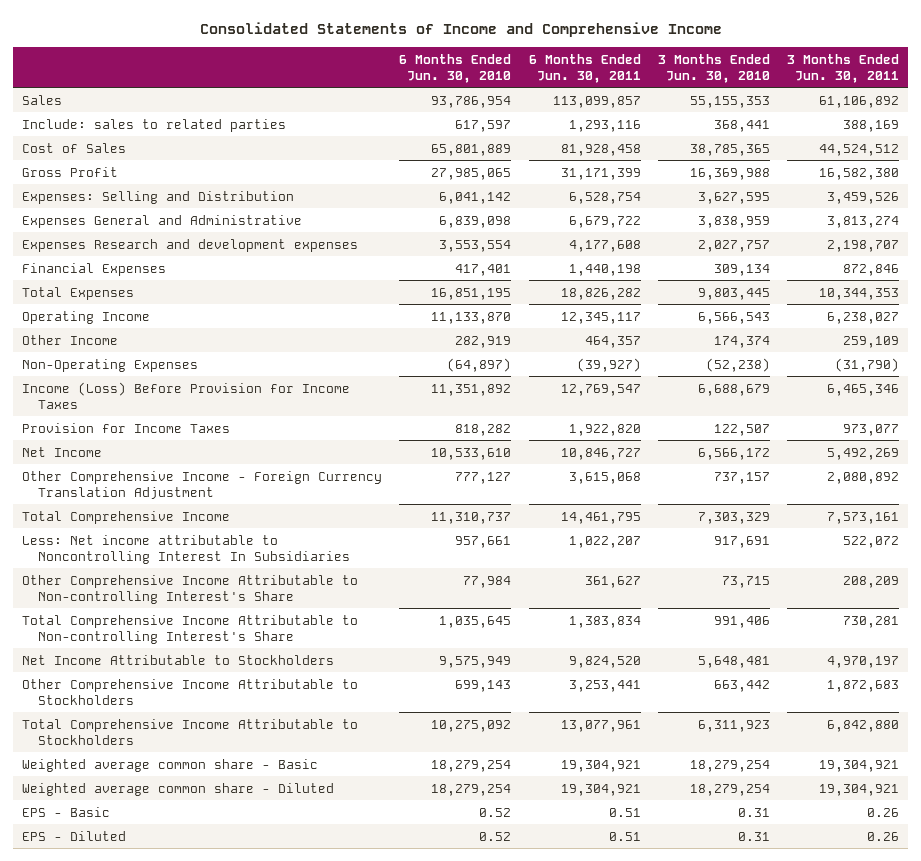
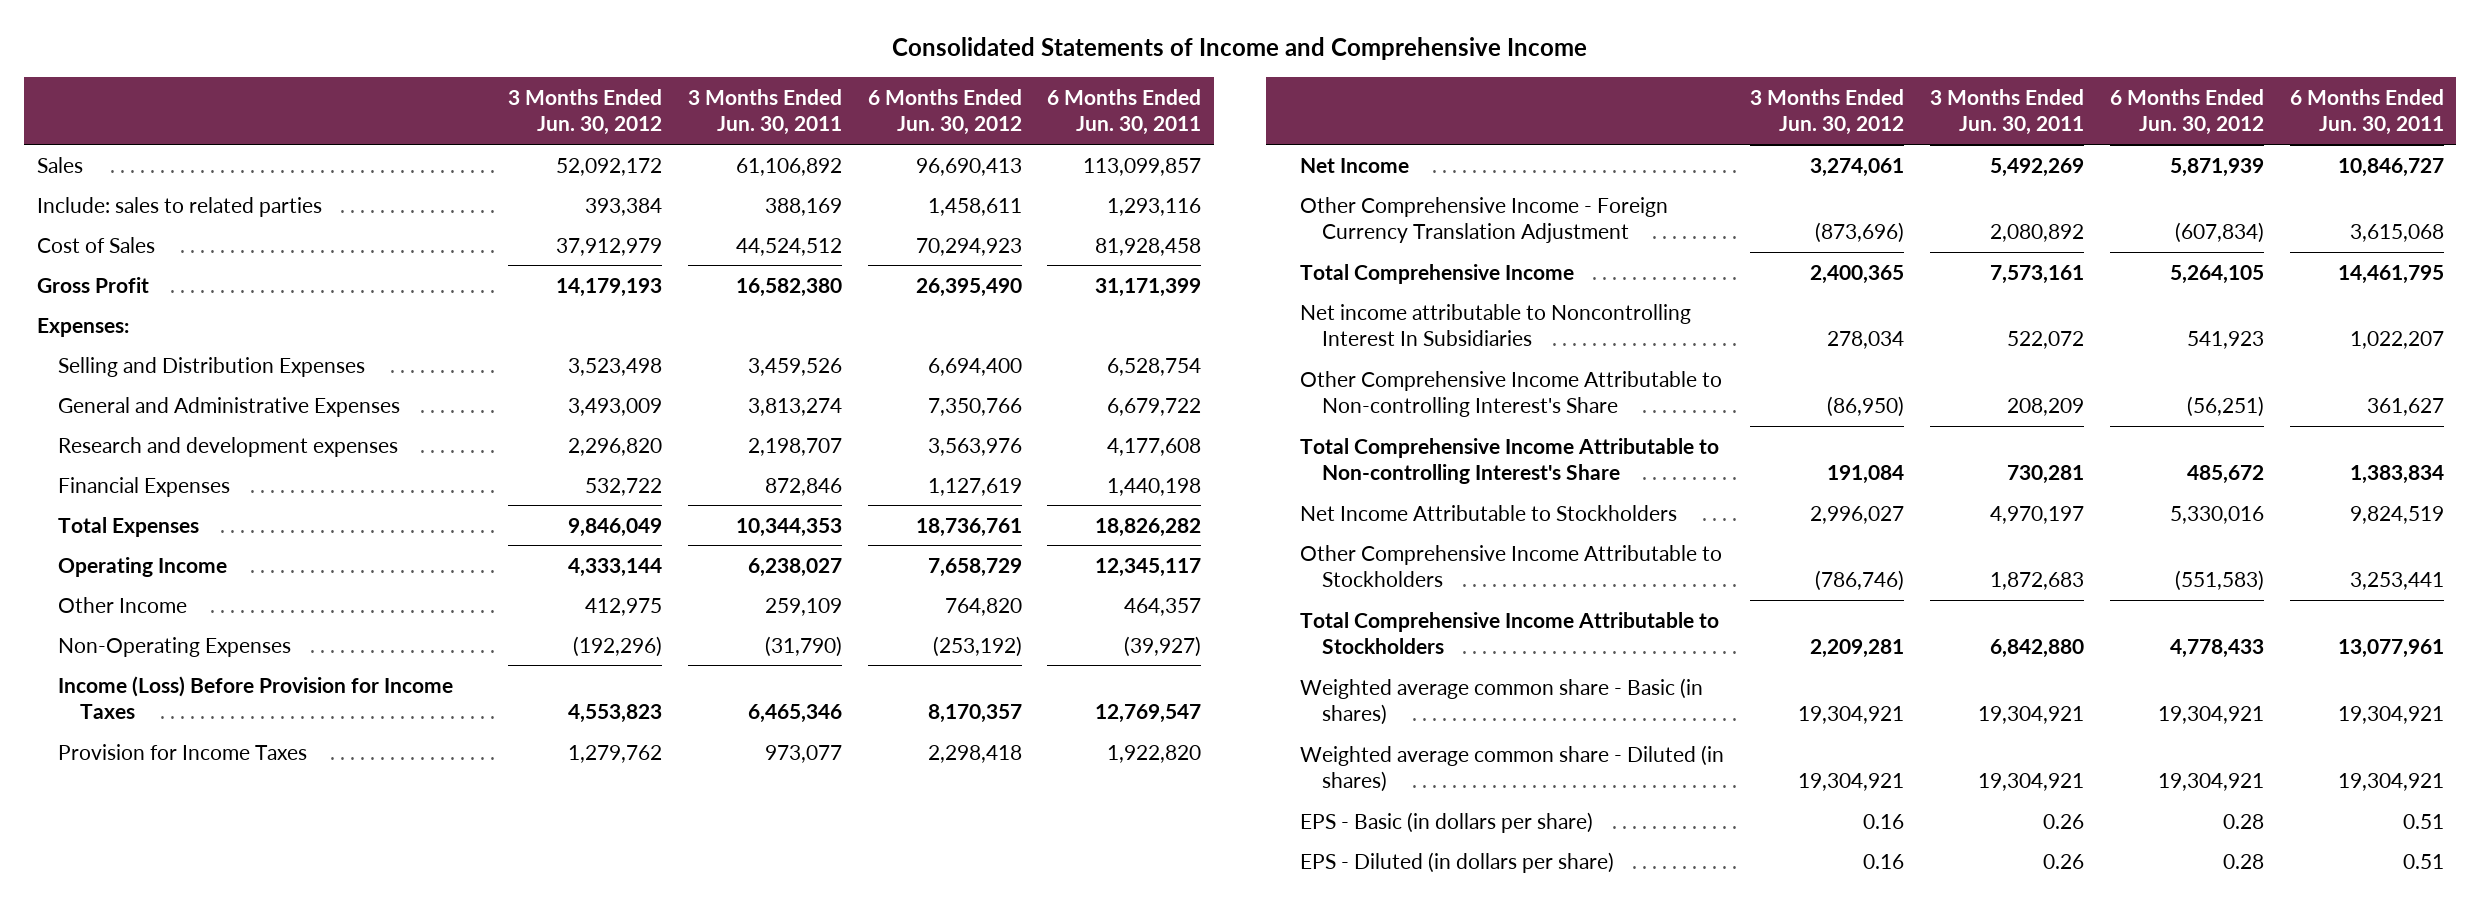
- | 6 Months Ended Jun. 30, 2010 | 6 Months Ended Jun. 30, 2011 | 3 Months Ended Jun. 30, 2010 | 3 Months Ended Jun. 30, 2011
+ | 3 Months Ended Jun. 30, 2012 | 3 Months Ended Jun. 30, 2011 | 6 Months Ended Jun. 30, 2012 | 6 Months Ended Jun. 30, 2011
- Expenses: Selling and Distribution | 6,041,142 | 6,528,754 | 3,627,595 | 3,459,526
- Expenses General and Administrative | 6,839,098 | 6,679,722 | 3,838,959 | 3,813,274
- Expenses Research and development expenses | 3,553,554 | 4,177,608 | 2,027,757 | 2,198,707
+ Expenses:
+ Selling and Distribution Expenses | 3,523,498 | 3,459,526 | 6,694,400 | 6,528,754
+ General and Administrative Expenses | 3,493,009 | 3,813,274 | 7,350,766 | 6,679,722
+ Research and development expenses | 2,296,820 | 2,198,707 | 3,563,976 | 4,177,608
- Less: Net income attributable to Noncontrolling Interest In Subsidiaries | 957,661 | 1,022,207 | 917,691 | 522,072
+ Net income attributable to Noncontrolling Interest In Subsidiaries | 278,034 | 522,072 | 541,923 | 1,022,207
- Net Income Attributable to Stockholders | 9,575,949 | 9,824,520 | 5,648,481 | 4,970,197
+ Net Income Attributable to Stockholders | 2,996,027 | 4,970,197 | 5,330,016 | 9,824,519
- Weighted average common share - Basic | 18,279,254 | 19,304,921 | 18,279,254 | 19,304,921
- Weighted average common share - Diluted | 18,279,254 | 19,304,921 | 18,279,254 | 19,304,921
- EPS - Basic | 0.52 | 0.51 | 0.31 | 0.26
- EPS - Diluted | 0.52 | 0.51 | 0.31 | 0.26
+ Weighted average common share - Basic (in shares) | 19,304,921 | 19,304,921 | 19,304,921 | 19,304,921
+ Weighted average common share - Diluted (in shares) | 19,304,921 | 19,304,921 | 19,304,921 | 19,304,921
+ EPS - Basic (in dollars per share) | 0.16 | 0.26 | 0.28 | 0.51
+ EPS - Diluted (in dollars per share) | 0.16 | 0.26 | 0.28 | 0.51

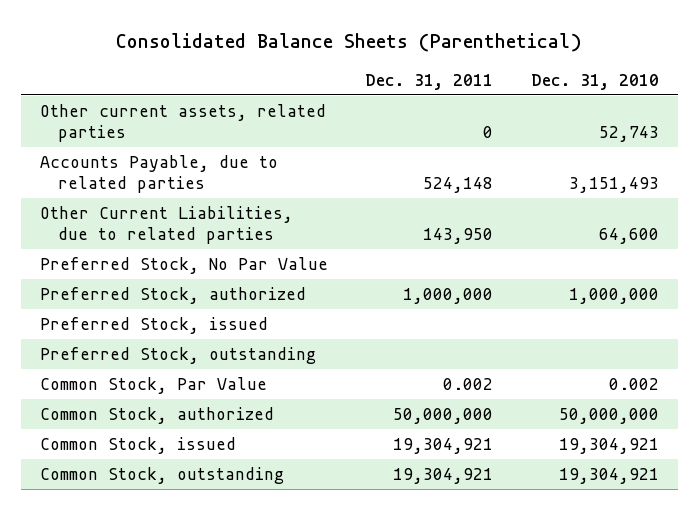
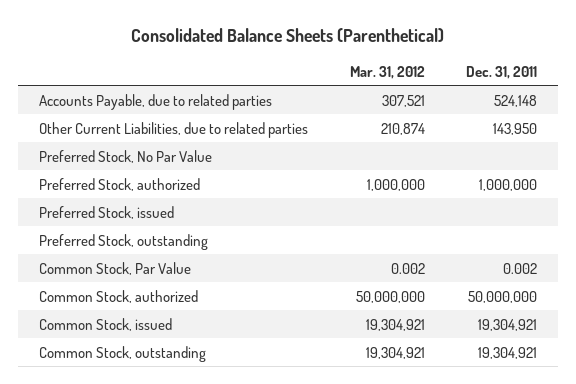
- | Dec. 31, 2011 | Dec. 31, 2010
+ | Mar. 31, 2012 | Dec. 31, 2011
- Other current assets, related parties | 0 | 52,743

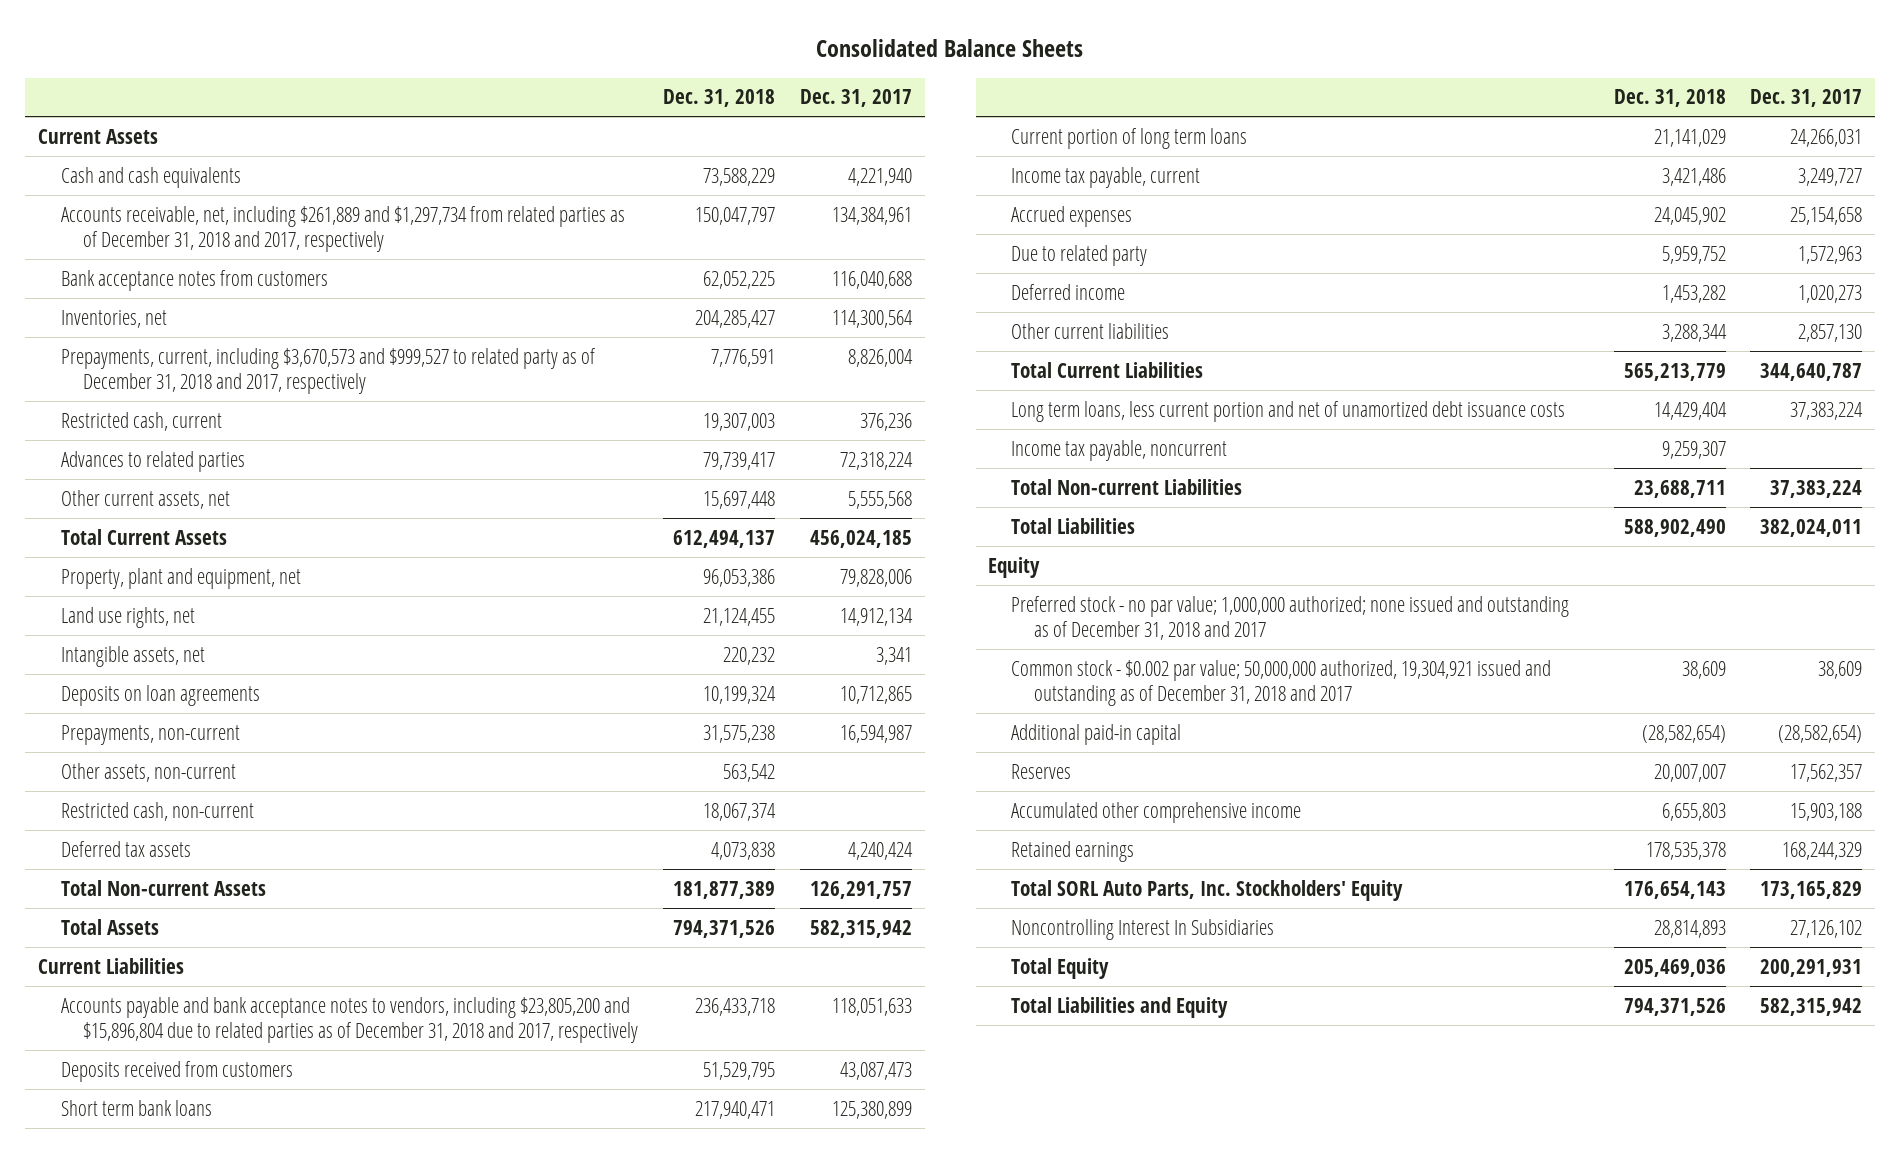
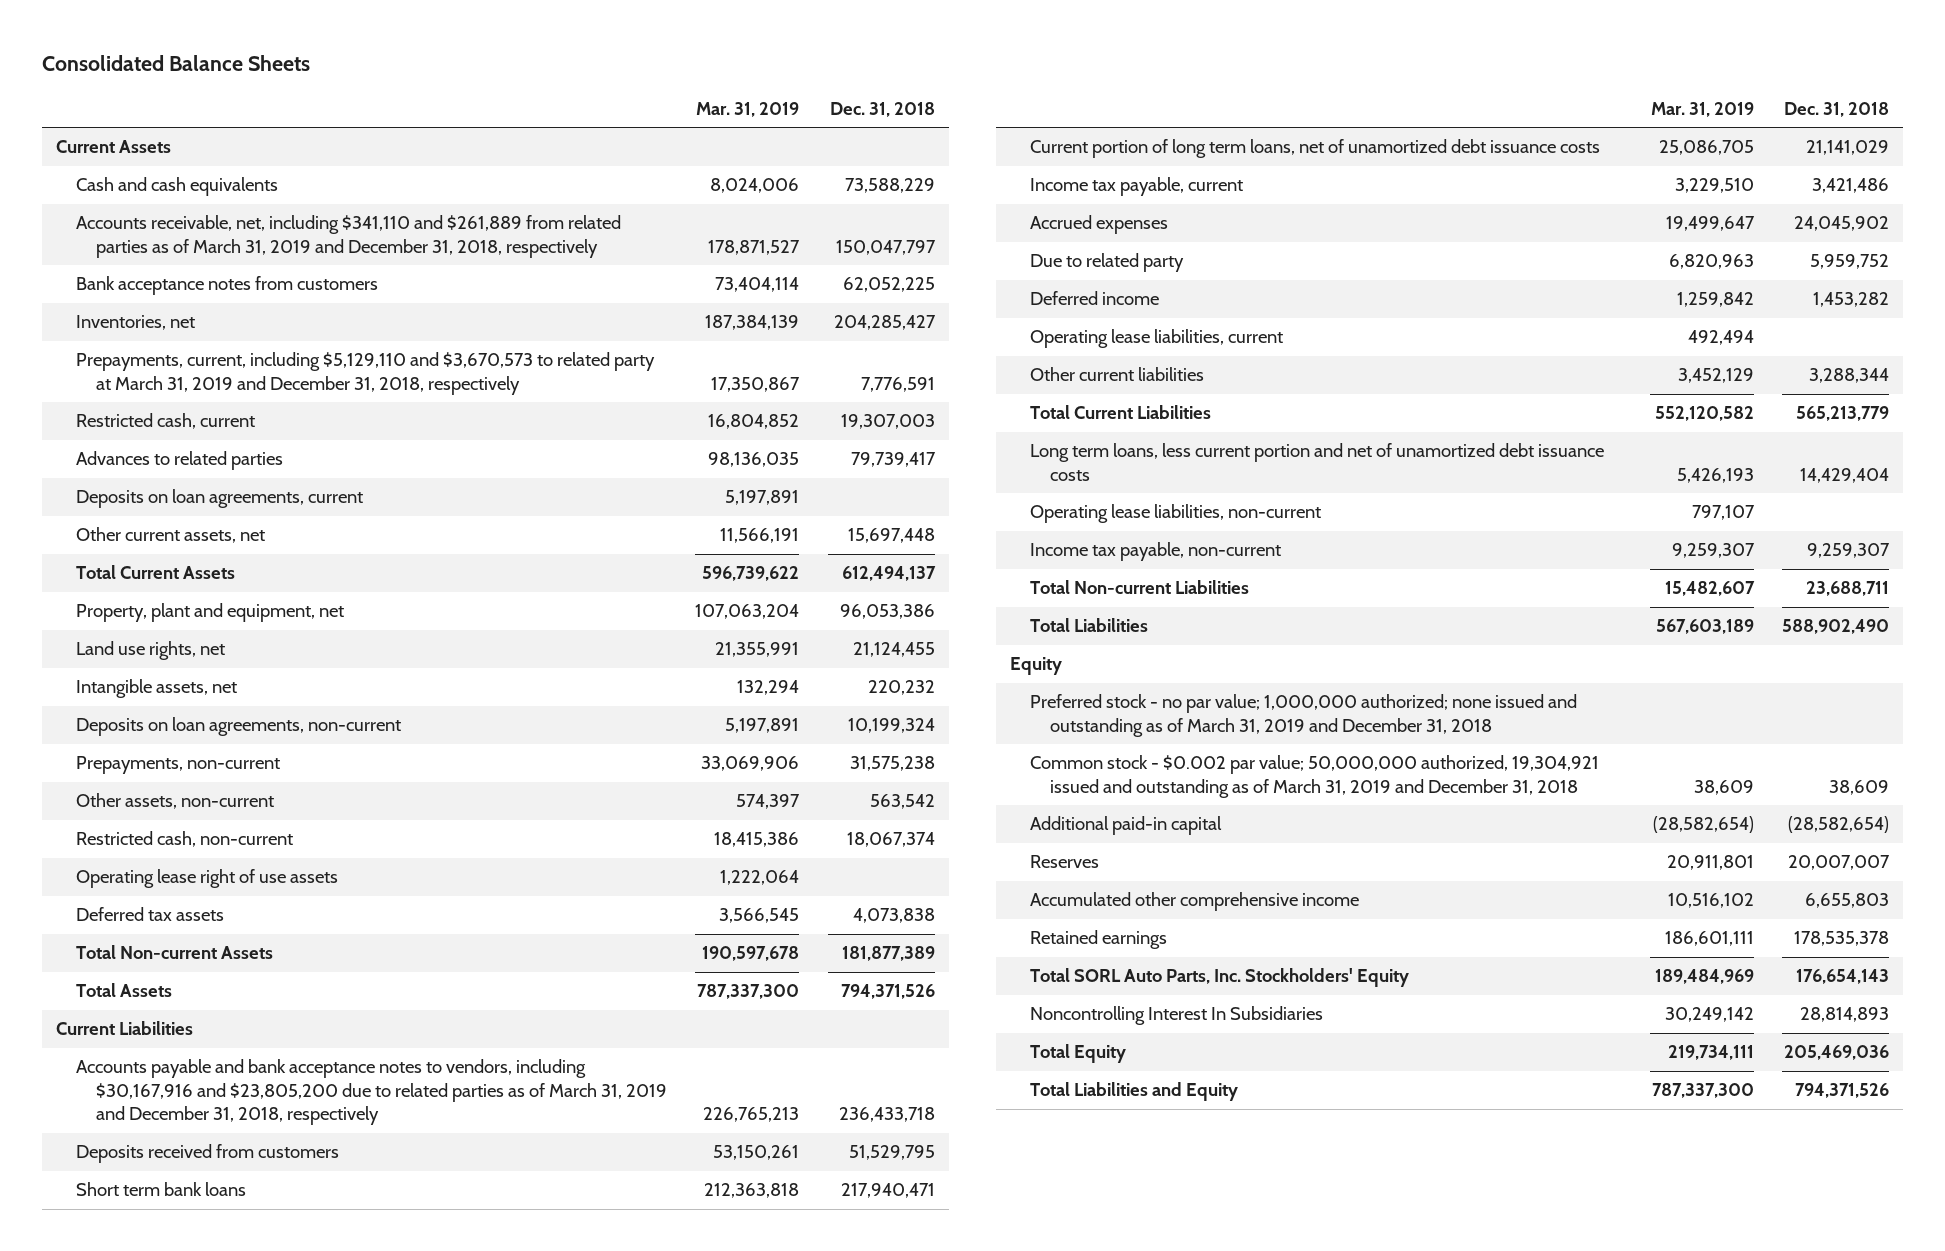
- | Dec. 31, 2018 | Dec. 31, 2017
+ | Mar. 31, 2019 | Dec. 31, 2018
- Accounts receivable, net, including $261,889 and $1,297,734 from related parties as of December 31, 2018 and 2017, respectively | 150,047,797 | 134,384,961
+ Accounts receivable, net, including $341,110 and $261,889 from related parties as of March 31, 2019 and December 31, 2018, respectively | 178,871,527 | 150,047,797
- Prepayments, current, including $3,670,573 and $999,527 to related party as of December 31, 2018 and 2017, respectively | 7,776,591 | 8,826,004
+ Prepayments, current, including $5,129,110 and $3,670,573 to related party at March 31, 2019 and December 31, 2018, respectively | 17,350,867 | 7,776,591
+ Deposits on loan agreements, current | 5,197,891 |
- Deposits on loan agreements | 10,199,324 | 10,712,865
+ Deposits on loan agreements, non-current | 5,197,891 | 10,199,324
+ Operating lease right of use assets | 1,222,064 |
- Accounts payable and bank acceptance notes to vendors, including $23,805,200 and $15,896,804 due to related parties as of December 31, 2018 and 2017, respectively | 236,433,718 | 118,051,633
+ Accounts payable and bank acceptance notes to vendors, including $30,167,916 and $23,805,200 due to related parties as of March 31, 2019 and December 31, 2018, respectively | 226,765,213 | 236,433,718
- Current portion of long term loans | 21,141,029 | 24,266,031
+ Current portion of long term loans, net of unamortized debt issuance costs | 25,086,705 | 21,141,029
+ Operating lease liabilities, current | 492,494 |
- Income tax payable, noncurrent | 9,259,307 |
+ Operating lease liabilities, non-current | 797,107 |
+ Income tax payable, non-current | 9,259,307 | 9,259,307
- Preferred stock - no par value; 1,000,000 authorized; none issued and outstanding as of December 31, 2018 and 2017
- Common stock - $0.002 par value; 50,000,000 authorized, 19,304,921 issued and outstanding as of December 31, 2018 and 2017 | 38,609 | 38,609
+ Preferred stock - no par value; 1,000,000 authorized; none issued and outstanding as of March 31, 2019 and December 31, 2018
+ Common stock - $0.002 par value; 50,000,000 authorized, 19,304,921 issued and outstanding as of March 31, 2019 and December 31, 2018 | 38,609 | 38,609

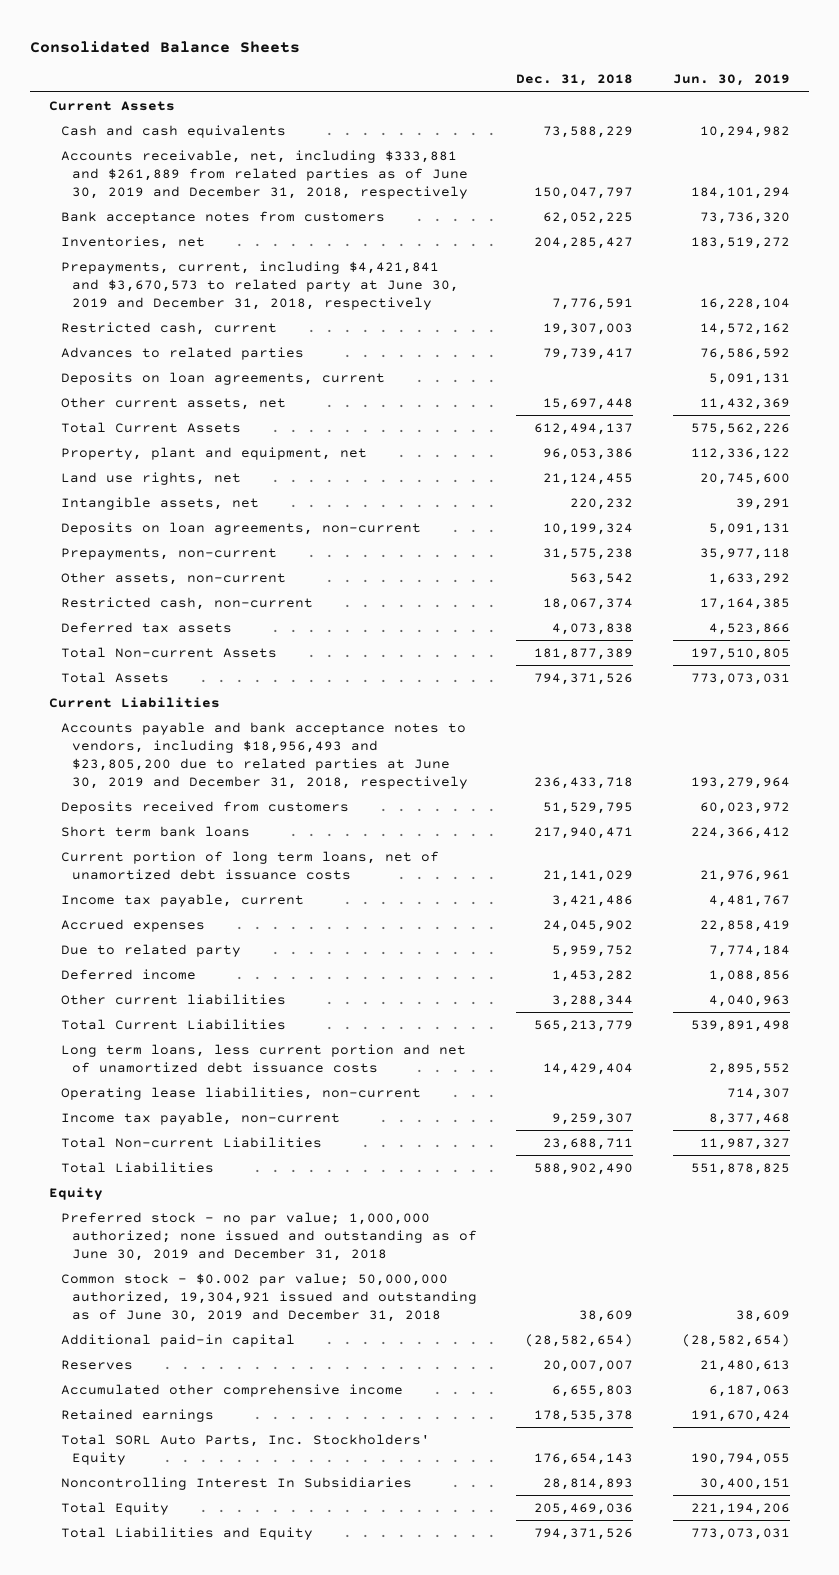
- | Mar. 31, 2019 | Dec. 31, 2018
+ | Dec. 31, 2018 | Jun. 30, 2019
- Accounts receivable, net, including $341,110 and $261,889 from related parties as of March 31, 2019 and December 31, 2018, respectively | 178,871,527 | 150,047,797
+ Accounts receivable, net, including $333,881 and $261,889 from related parties as of June 30, 2019 and December 31, 2018, respectively | 150,047,797 | 184,101,294
- Prepayments, current, including $5,129,110 and $3,670,573 to related party at March 31, 2019 and December 31, 2018, respectively | 17,350,867 | 7,776,591
+ Prepayments, current, including $4,421,841 and $3,670,573 to related party at June 30, 2019 and December 31, 2018, respectively | 7,776,591 | 16,228,104
- Operating lease right of use assets | 1,222,064 |
- Accounts payable and bank acceptance notes to vendors, including $30,167,916 and $23,805,200 due to related parties as of March 31, 2019 and December 31, 2018, respectively | 226,765,213 | 236,433,718
+ Accounts payable and bank acceptance notes to vendors, including $18,956,493 and $23,805,200 due to related parties at June 30, 2019 and December 31, 2018, respectively | 236,433,718 | 193,279,964
- Operating lease liabilities, current | 492,494 |
- Preferred stock - no par value; 1,000,000 authorized; none issued and outstanding as of March 31, 2019 and December 31, 2018
- Common stock - $0.002 par value; 50,000,000 authorized, 19,304,921 issued and outstanding as of March 31, 2019 and December 31, 2018 | 38,609 | 38,609
+ Preferred stock - no par value; 1,000,000 authorized; none issued and outstanding as of June 30, 2019 and December 31, 2018
+ Common stock - $0.002 par value; 50,000,000 authorized, 19,304,921 issued and outstanding as of June 30, 2019 and December 31, 2018 | 38,609 | 38,609

